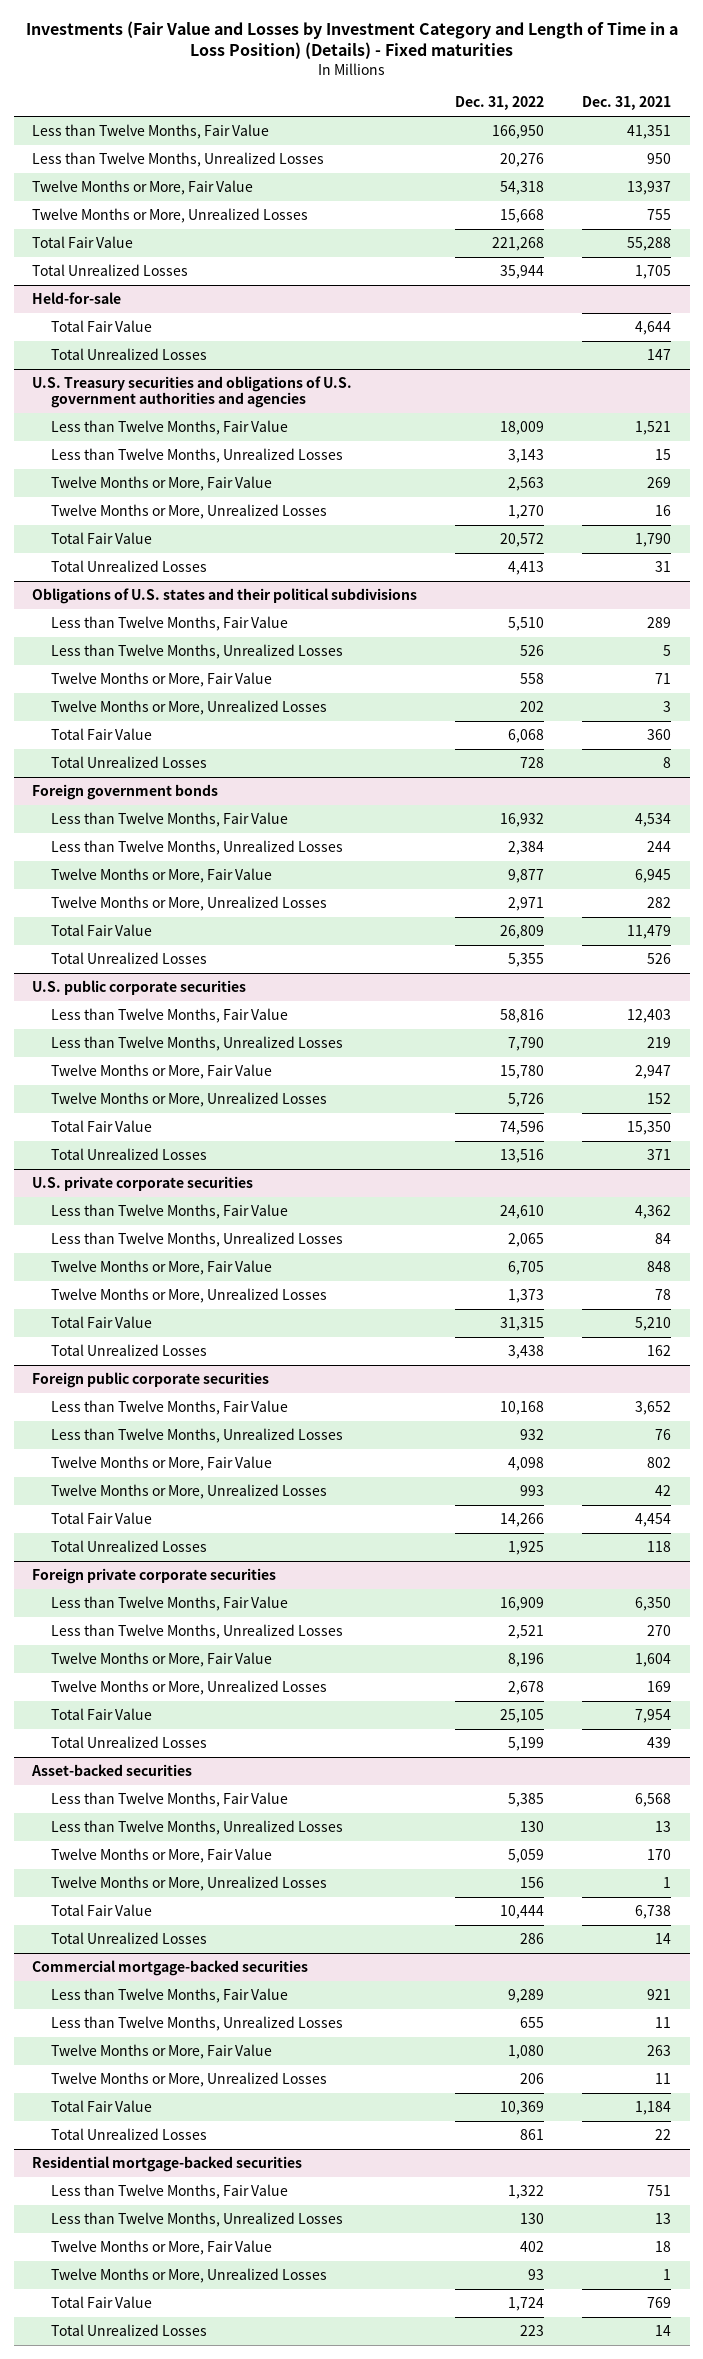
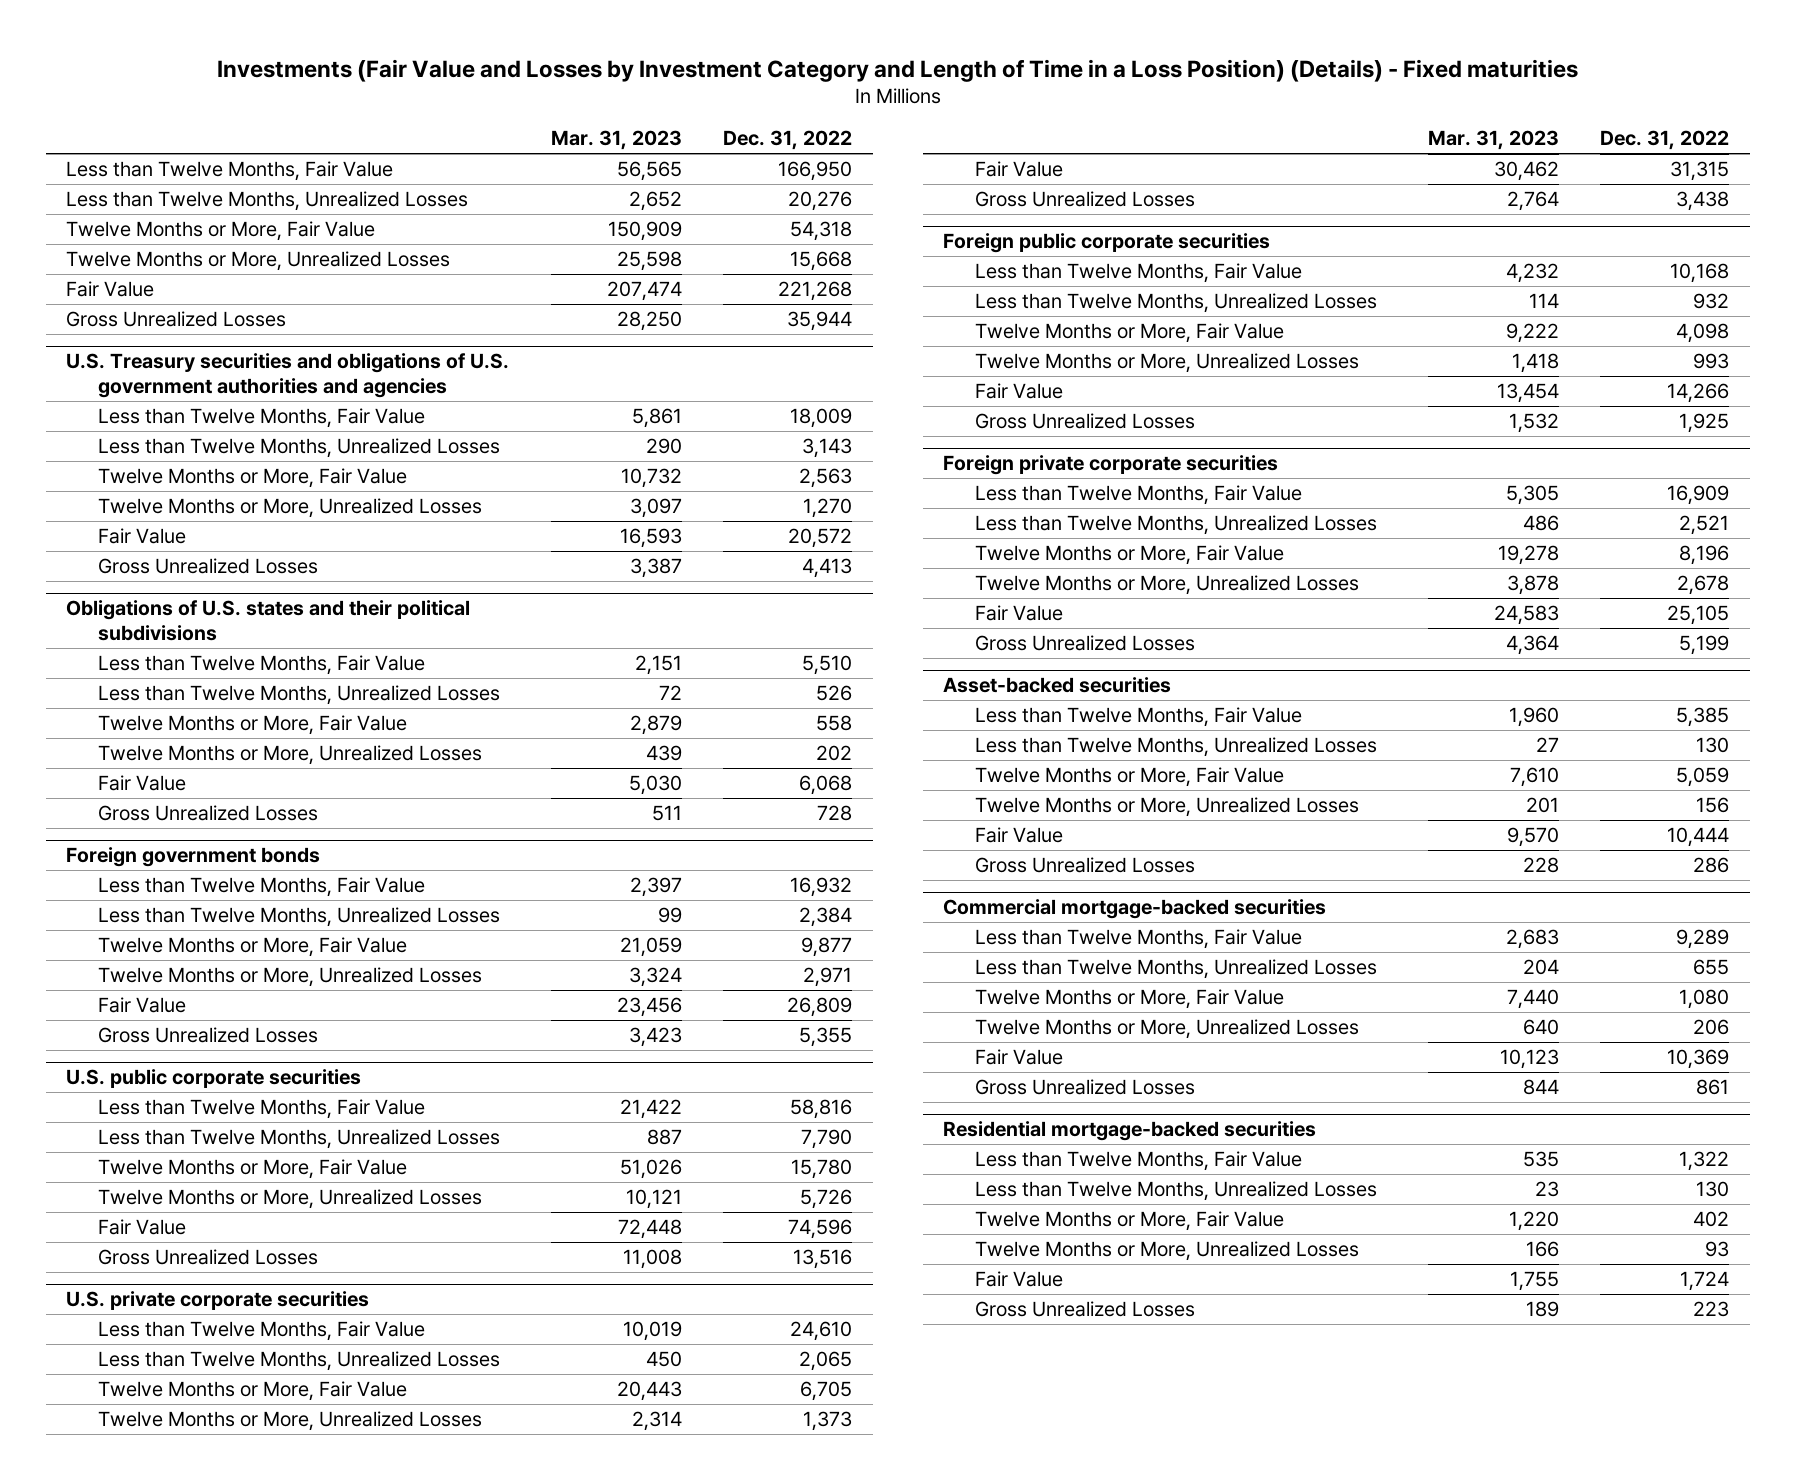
- | Dec. 31, 2022 | Dec. 31, 2021
+ | Mar. 31, 2023 | Dec. 31, 2022
- Total Fair Value | 221,268 | 55,288
- Total Unrealized Losses | 35,944 | 1,705
- Held-for-sale
- Total Fair Value | | 4,644
- Total Unrealized Losses | | 147
+ Fair Value | 207,474 | 221,268
+ Gross Unrealized Losses | 28,250 | 35,944
@ U.S. Treasury securities and obligations of U.S. government authorities and agencies
- Total Fair Value | 20,572 | 1,790
- Total Unrealized Losses | 4,413 | 31
+ Fair Value | 16,593 | 20,572
+ Gross Unrealized Losses | 3,387 | 4,413
@ Obligations of U.S. states and their political subdivisions
- Total Fair Value | 6,068 | 360
- Total Unrealized Losses | 728 | 8
+ Fair Value | 5,030 | 6,068
+ Gross Unrealized Losses | 511 | 728
@ Foreign government bonds
- Total Fair Value | 26,809 | 11,479
- Total Unrealized Losses | 5,355 | 526
+ Fair Value | 23,456 | 26,809
+ Gross Unrealized Losses | 3,423 | 5,355
@ U.S. public corporate securities
- Total Fair Value | 74,596 | 15,350
- Total Unrealized Losses | 13,516 | 371
+ Fair Value | 72,448 | 74,596
+ Gross Unrealized Losses | 11,008 | 13,516
@ U.S. private corporate securities
- Total Fair Value | 31,315 | 5,210
- Total Unrealized Losses | 3,438 | 162
+ Fair Value | 30,462 | 31,315
+ Gross Unrealized Losses | 2,764 | 3,438
@ Foreign public corporate securities
- Total Fair Value | 14,266 | 4,454
- Total Unrealized Losses | 1,925 | 118
+ Fair Value | 13,454 | 14,266
+ Gross Unrealized Losses | 1,532 | 1,925
@ Foreign private corporate securities
- Total Fair Value | 25,105 | 7,954
- Total Unrealized Losses | 5,199 | 439
+ Fair Value | 24,583 | 25,105
+ Gross Unrealized Losses | 4,364 | 5,199
@ Asset-backed securities
- Total Fair Value | 10,444 | 6,738
- Total Unrealized Losses | 286 | 14
+ Fair Value | 9,570 | 10,444
+ Gross Unrealized Losses | 228 | 286
@ Commercial mortgage-backed securities
- Total Fair Value | 10,369 | 1,184
- Total Unrealized Losses | 861 | 22
+ Fair Value | 10,123 | 10,369
+ Gross Unrealized Losses | 844 | 861
@ Residential mortgage-backed securities
- Total Fair Value | 1,724 | 769
- Total Unrealized Losses | 223 | 14
+ Fair Value | 1,755 | 1,724
+ Gross Unrealized Losses | 189 | 223

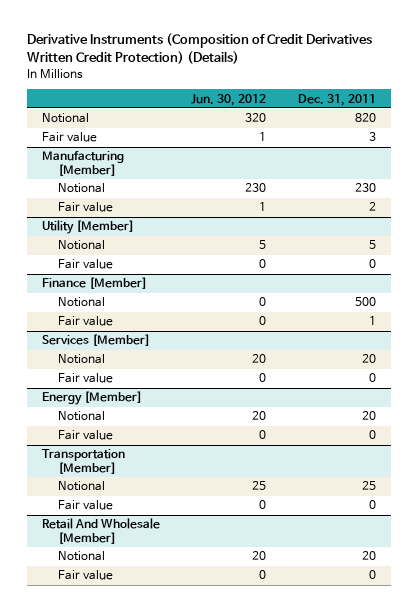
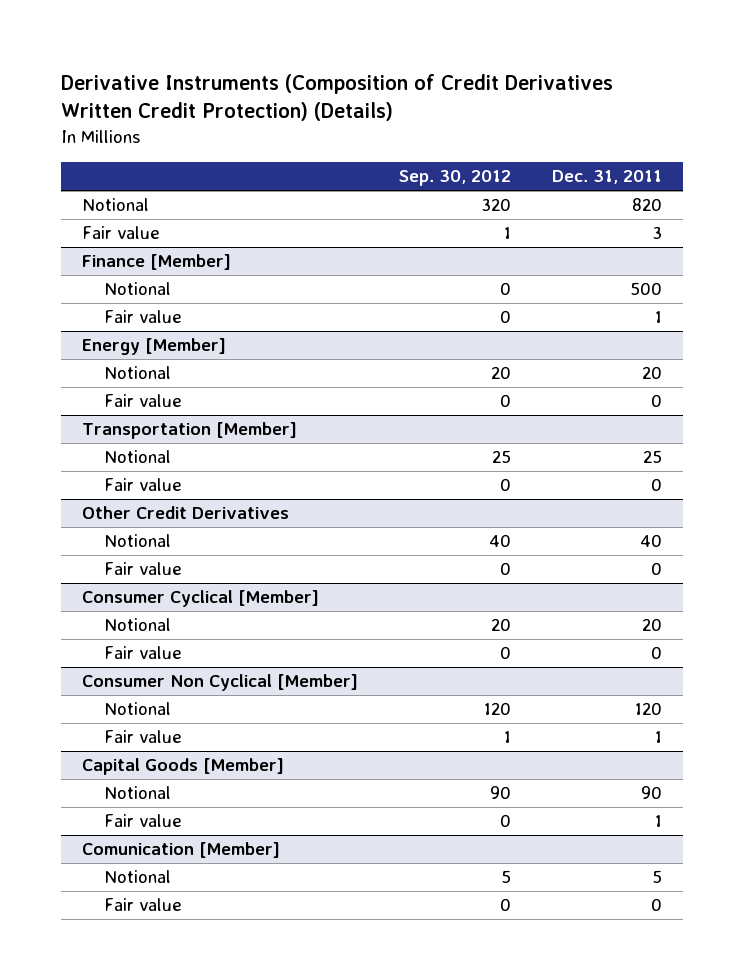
- | Jun. 30, 2012 | Dec. 31, 2011
+ | Sep. 30, 2012 | Dec. 31, 2011
- Manufacturing [Member]
- Notional | 230 | 230
- Fair value | 1 | 2
- Utility [Member]
- Notional | 5 | 5
- Fair value | 0 | 0
- Services [Member]
- Notional | 20 | 20
- Fair value | 0 | 0
- Retail And Wholesale [Member]
+ Other Credit Derivatives
+ Notional | 40 | 40
+ Fair value | 0 | 0
+ Consumer Cyclical [Member]
+ Consumer Non Cyclical [Member]
+ Notional | 120 | 120
+ Fair value | 1 | 1
+ Capital Goods [Member]
+ Notional | 90 | 90
+ Fair value | 0 | 1
+ Comunication [Member]
+ Notional | 5 | 5
+ Fair value | 0 | 0

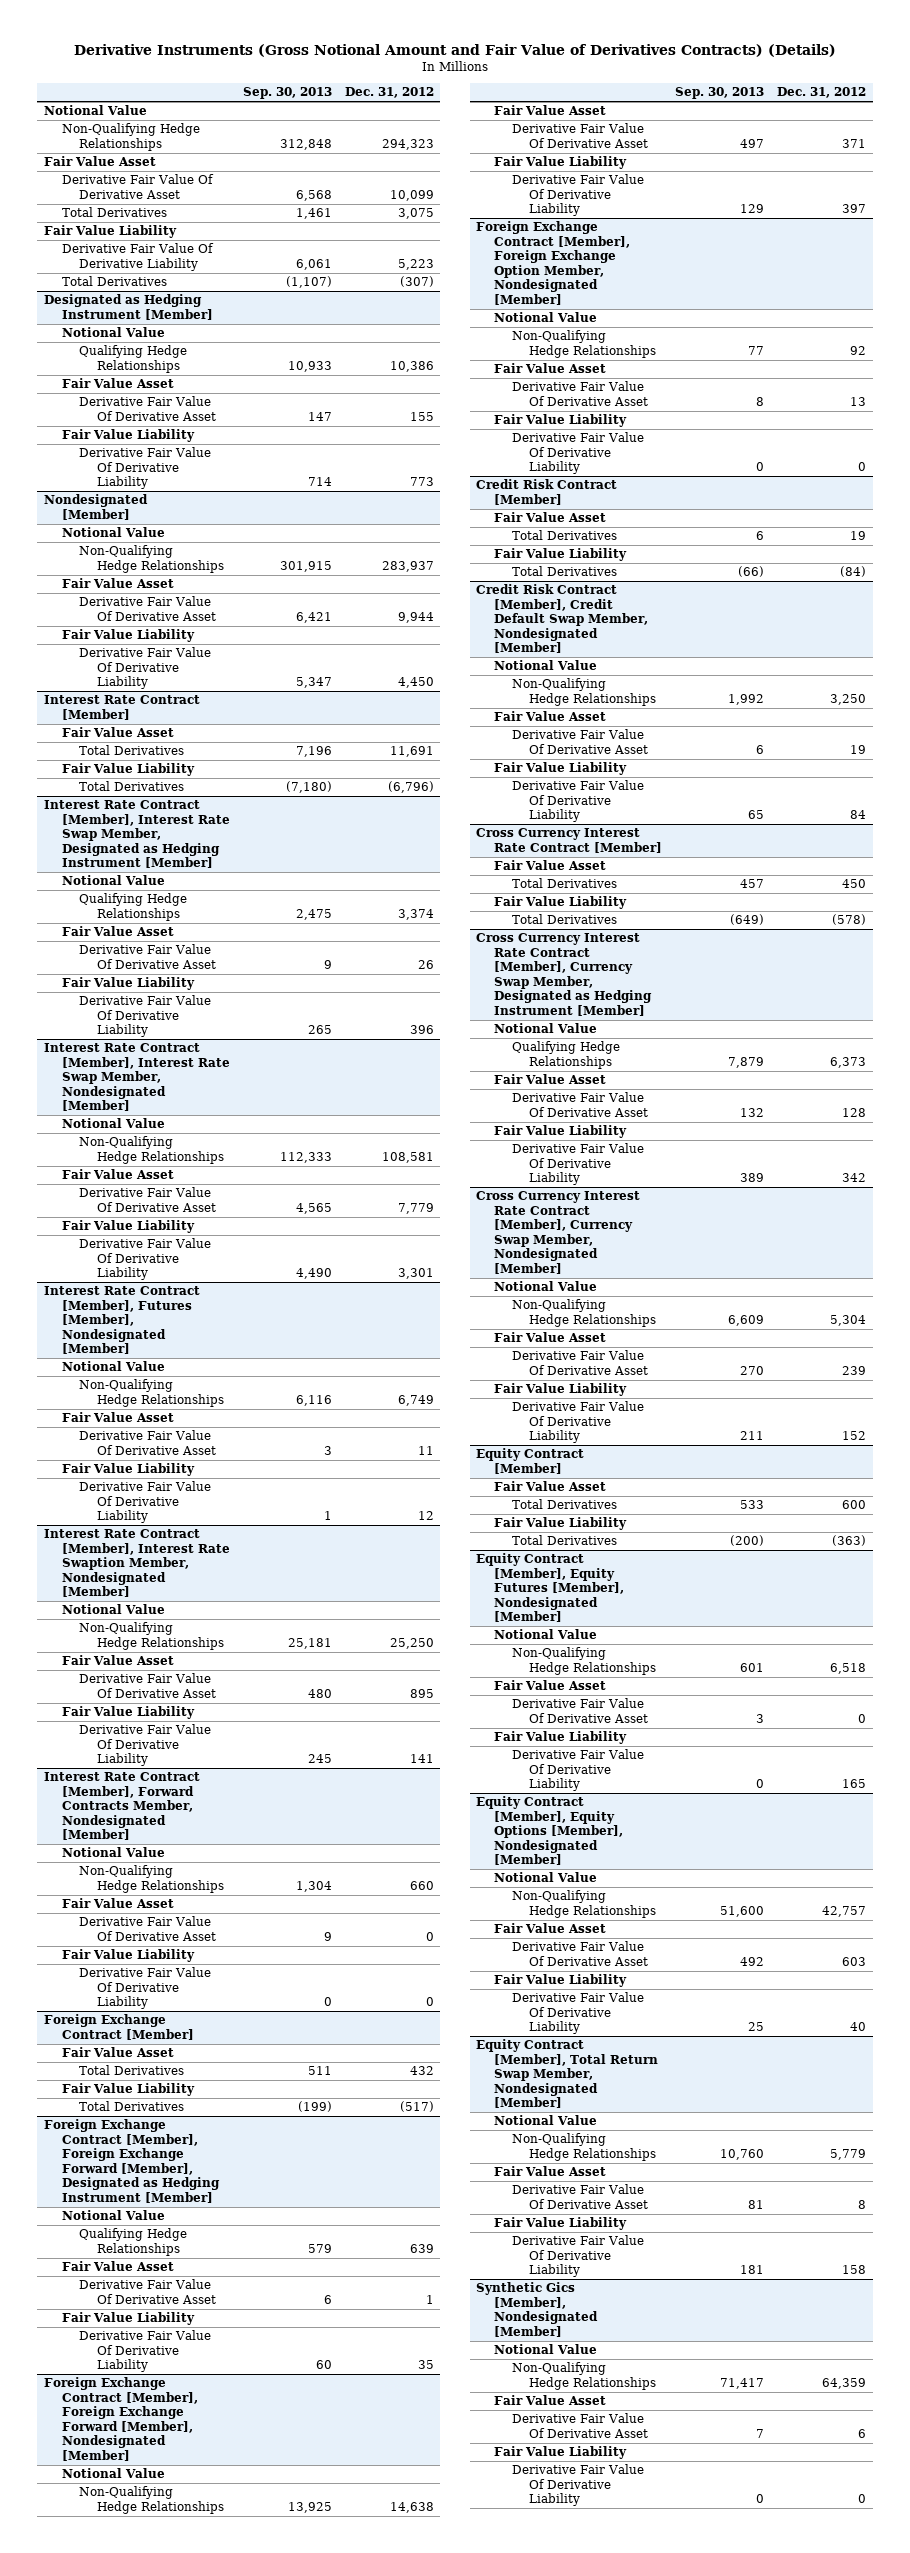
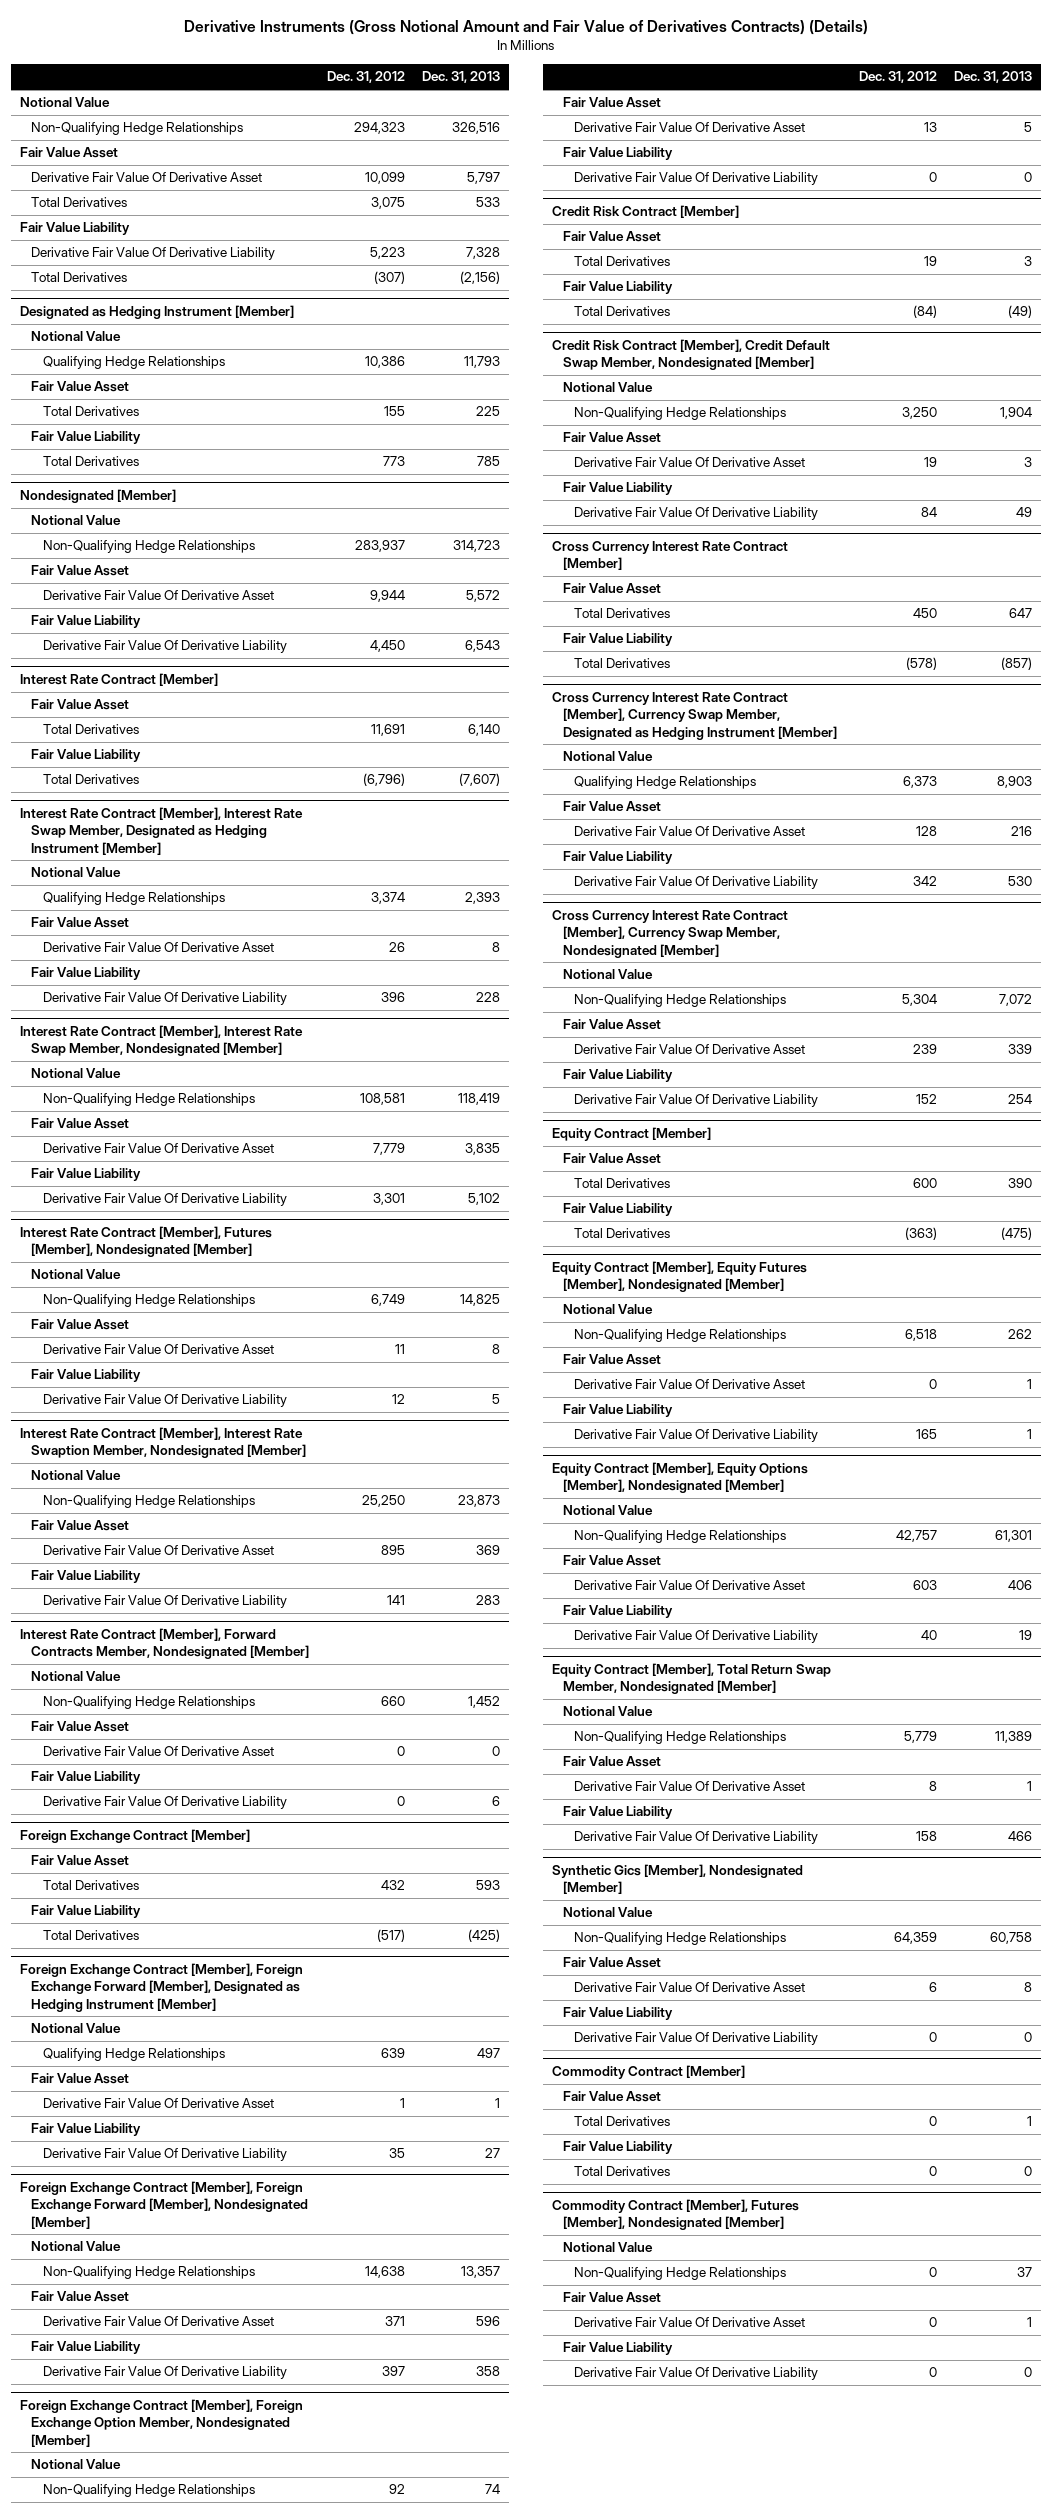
- | Sep. 30, 2013 | Dec. 31, 2012
+ | Dec. 31, 2012 | Dec. 31, 2013
@ Designated as Hedging Instrument [Member]
- Derivative Fair Value Of Derivative Asset | 147 | 155
+ Total Derivatives | 155 | 225
- Derivative Fair Value Of Derivative Liability | 714 | 773
+ Total Derivatives | 773 | 785
+ Commodity Contract [Member]
+ Fair Value Asset
+ Total Derivatives | 0 | 1
+ Fair Value Liability
+ Total Derivatives | 0 | 0
+ Commodity Contract [Member], Futures [Member], Nondesignated [Member]
+ Notional Value
+ Non-Qualifying Hedge Relationships | 0 | 37
+ Fair Value Asset
+ Derivative Fair Value Of Derivative Asset | 0 | 1
+ Fair Value Liability
+ Derivative Fair Value Of Derivative Liability | 0 | 0

